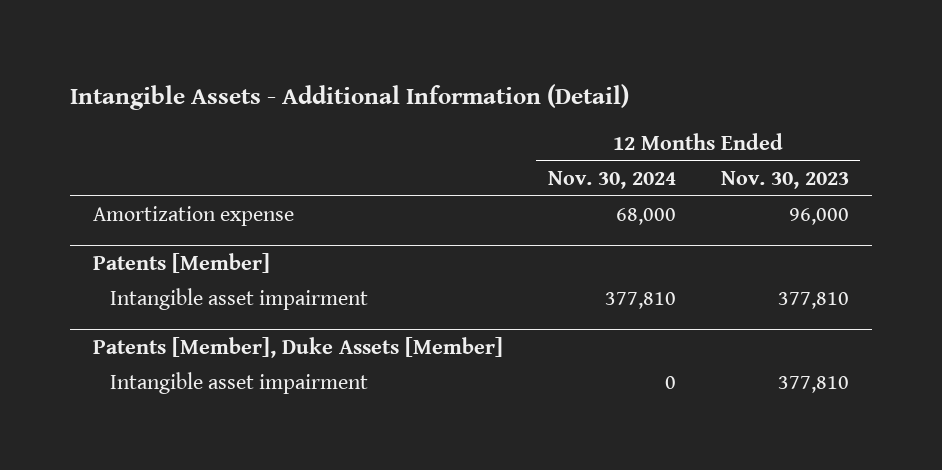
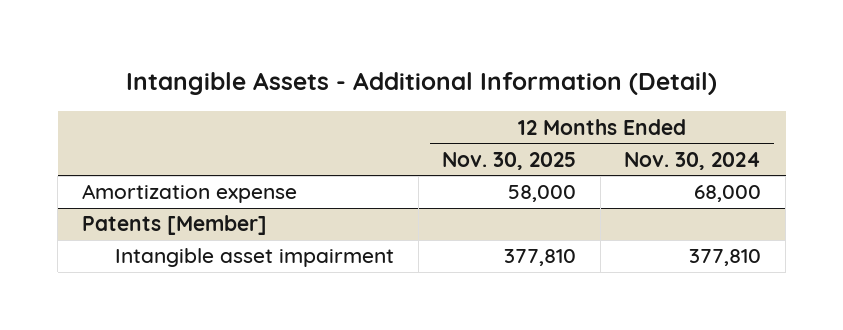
- | 12 Months Ended Nov. 30, 2024 | 12 Months Ended Nov. 30, 2023
+ | 12 Months Ended Nov. 30, 2025 | 12 Months Ended Nov. 30, 2024
- Patents [Member], Duke Assets [Member]
- Intangible asset impairment | 0 | 377,810

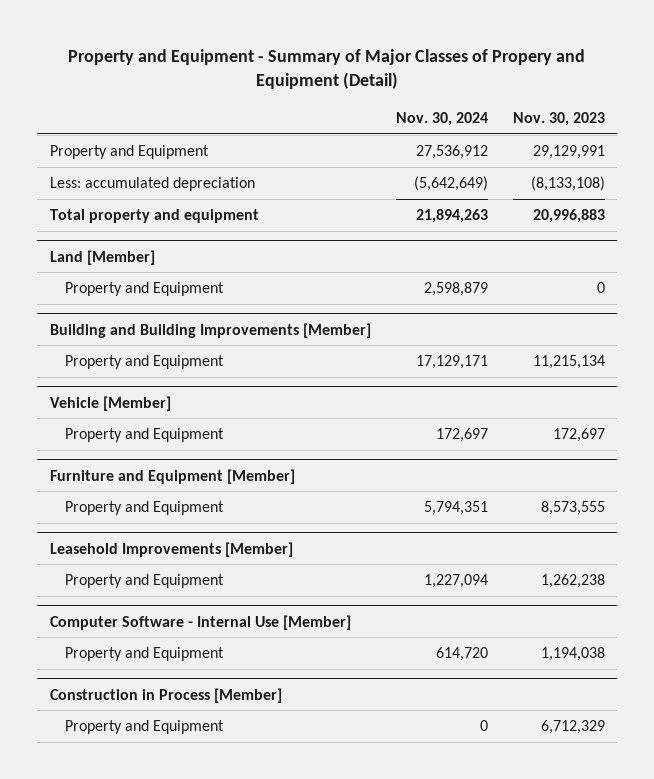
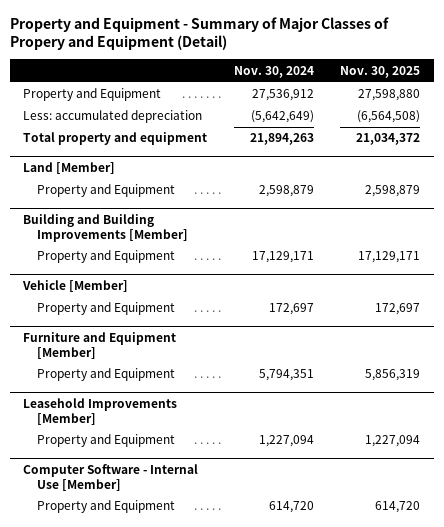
- | Nov. 30, 2024 | Nov. 30, 2023
+ | Nov. 30, 2024 | Nov. 30, 2025
- Construction in Process [Member]
- Property and Equipment | 0 | 6,712,329

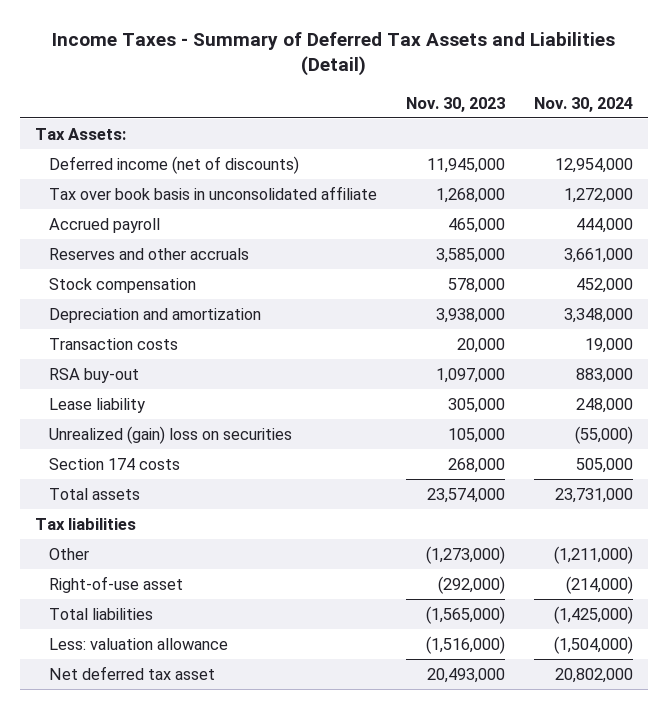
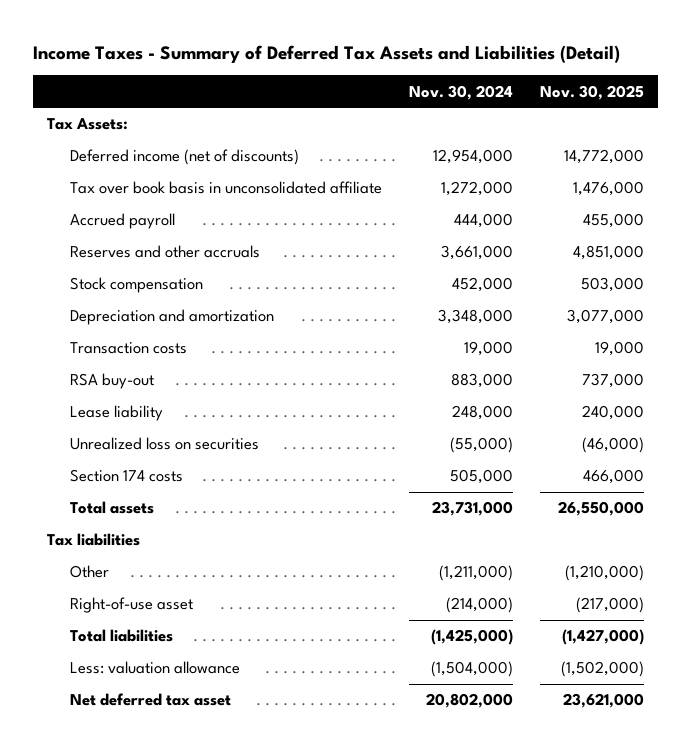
- | Nov. 30, 2023 | Nov. 30, 2024
+ | Nov. 30, 2024 | Nov. 30, 2025
- Unrealized (gain) loss on securities | 105,000 | (55,000)
+ Unrealized loss on securities | (55,000) | (46,000)

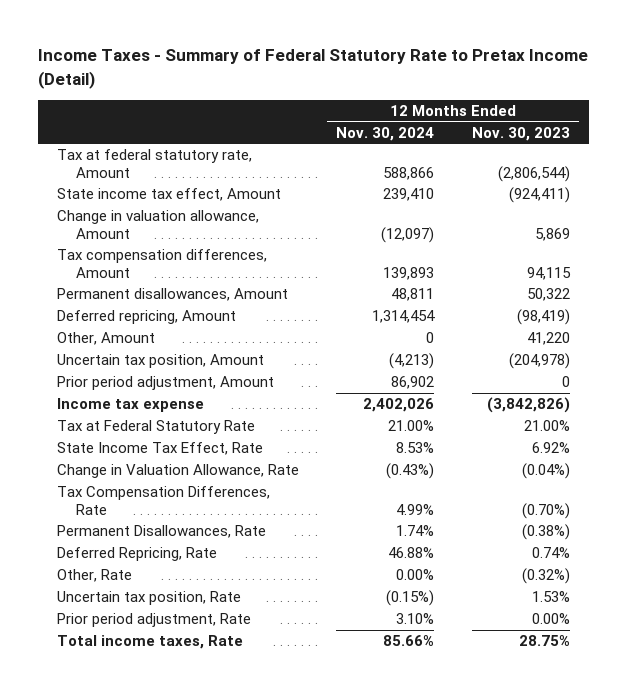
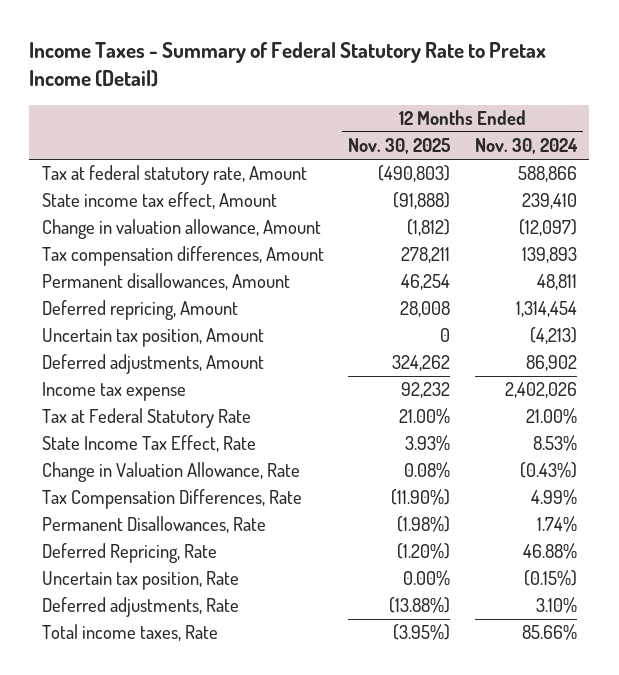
- | 12 Months Ended Nov. 30, 2024 | 12 Months Ended Nov. 30, 2023
+ | 12 Months Ended Nov. 30, 2025 | 12 Months Ended Nov. 30, 2024
- Other, Amount | 0 | 41,220
- Prior period adjustment, Amount | 86,902 | 0
+ Deferred adjustments, Amount | 324,262 | 86,902
- Other, Rate | 0.00% | (0.32%)
- Prior period adjustment, Rate | 3.10% | 0.00%
+ Deferred adjustments, Rate | (13.88%) | 3.10%

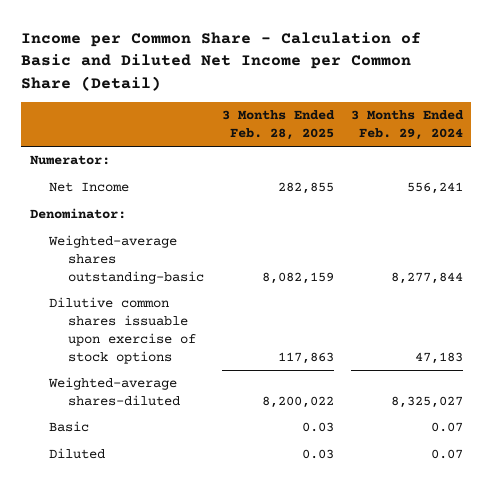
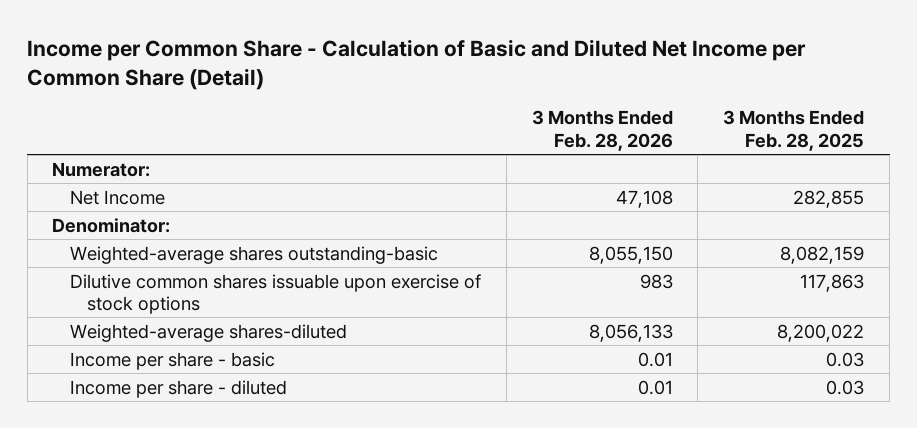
- | 3 Months Ended Feb. 28, 2025 | 3 Months Ended Feb. 29, 2024
+ | 3 Months Ended Feb. 28, 2026 | 3 Months Ended Feb. 28, 2025
- Basic | 0.03 | 0.07
- Diluted | 0.03 | 0.07
+ Income per share - basic | 0.01 | 0.03
+ Income per share - diluted | 0.01 | 0.03

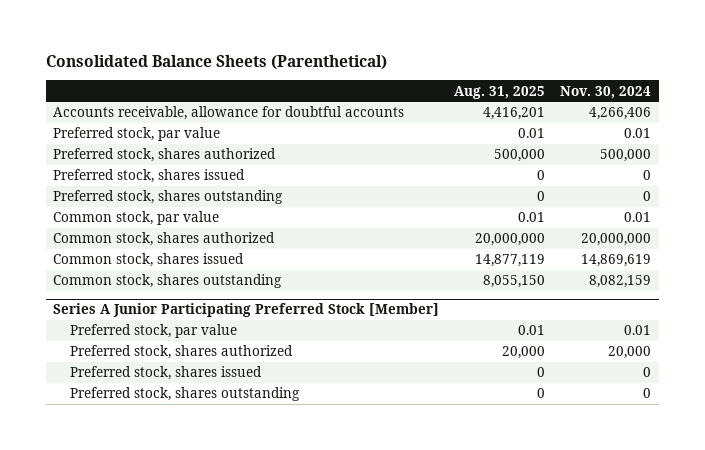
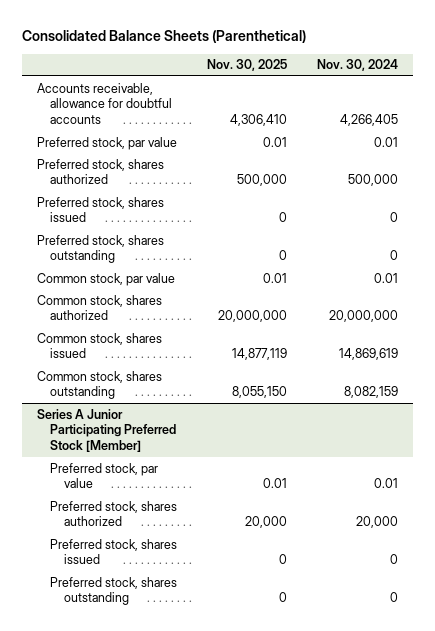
- | Aug. 31, 2025 | Nov. 30, 2024
+ | Nov. 30, 2025 | Nov. 30, 2024
- Accounts receivable, allowance for doubtful accounts | 4,416,201 | 4,266,406
+ Accounts receivable, allowance for doubtful accounts | 4,306,410 | 4,266,405

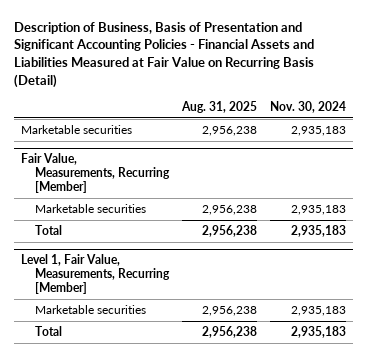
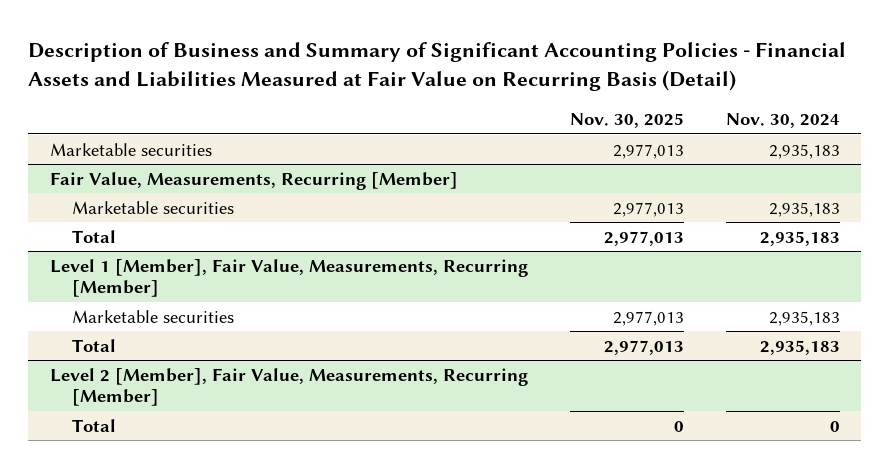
- Description of Business, Basis of Presentation and Significant Accounting Policies - Financial Assets and Liabilities Measured at Fair Value on Recurring Basis (Detail)
+ Description of Business and Summary of Significant Accounting Policies - Financial Assets and Liabilities Measured at Fair Value on Recurring Basis (Detail)
- | Aug. 31, 2025 | Nov. 30, 2024
+ | Nov. 30, 2025 | Nov. 30, 2024
- Level 1, Fair Value, Measurements, Recurring [Member]
+ Level 1 [Member], Fair Value, Measurements, Recurring [Member]
+ Level 2 [Member], Fair Value, Measurements, Recurring [Member]
+ Total | 0 | 0

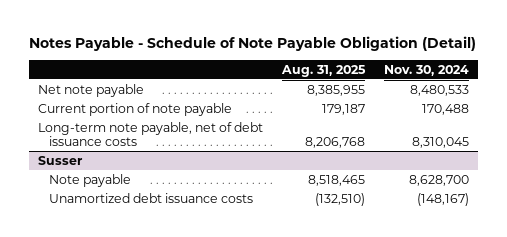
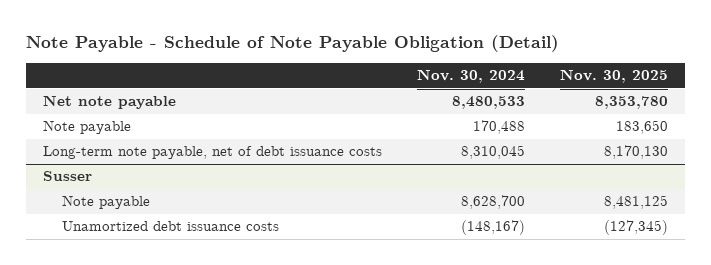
- Notes Payable - Schedule of Note Payable Obligation (Detail)
+ Note Payable - Schedule of Note Payable Obligation (Detail)
- | Aug. 31, 2025 | Nov. 30, 2024
+ | Nov. 30, 2024 | Nov. 30, 2025
- Current portion of note payable | 179,187 | 170,488
+ Note payable | 170,488 | 183,650

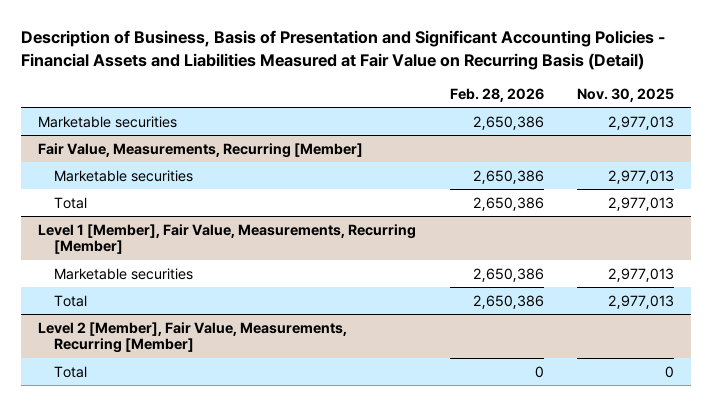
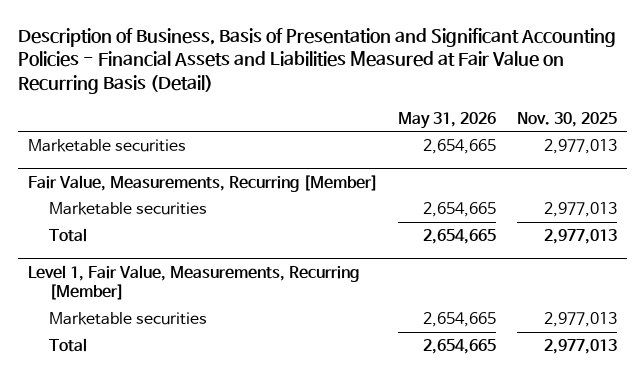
- | Feb. 28, 2026 | Nov. 30, 2025
+ | May 31, 2026 | Nov. 30, 2025
- Level 1 [Member], Fair Value, Measurements, Recurring [Member]
+ Level 1, Fair Value, Measurements, Recurring [Member]
- Level 2 [Member], Fair Value, Measurements, Recurring [Member]
- Total | 0 | 0

